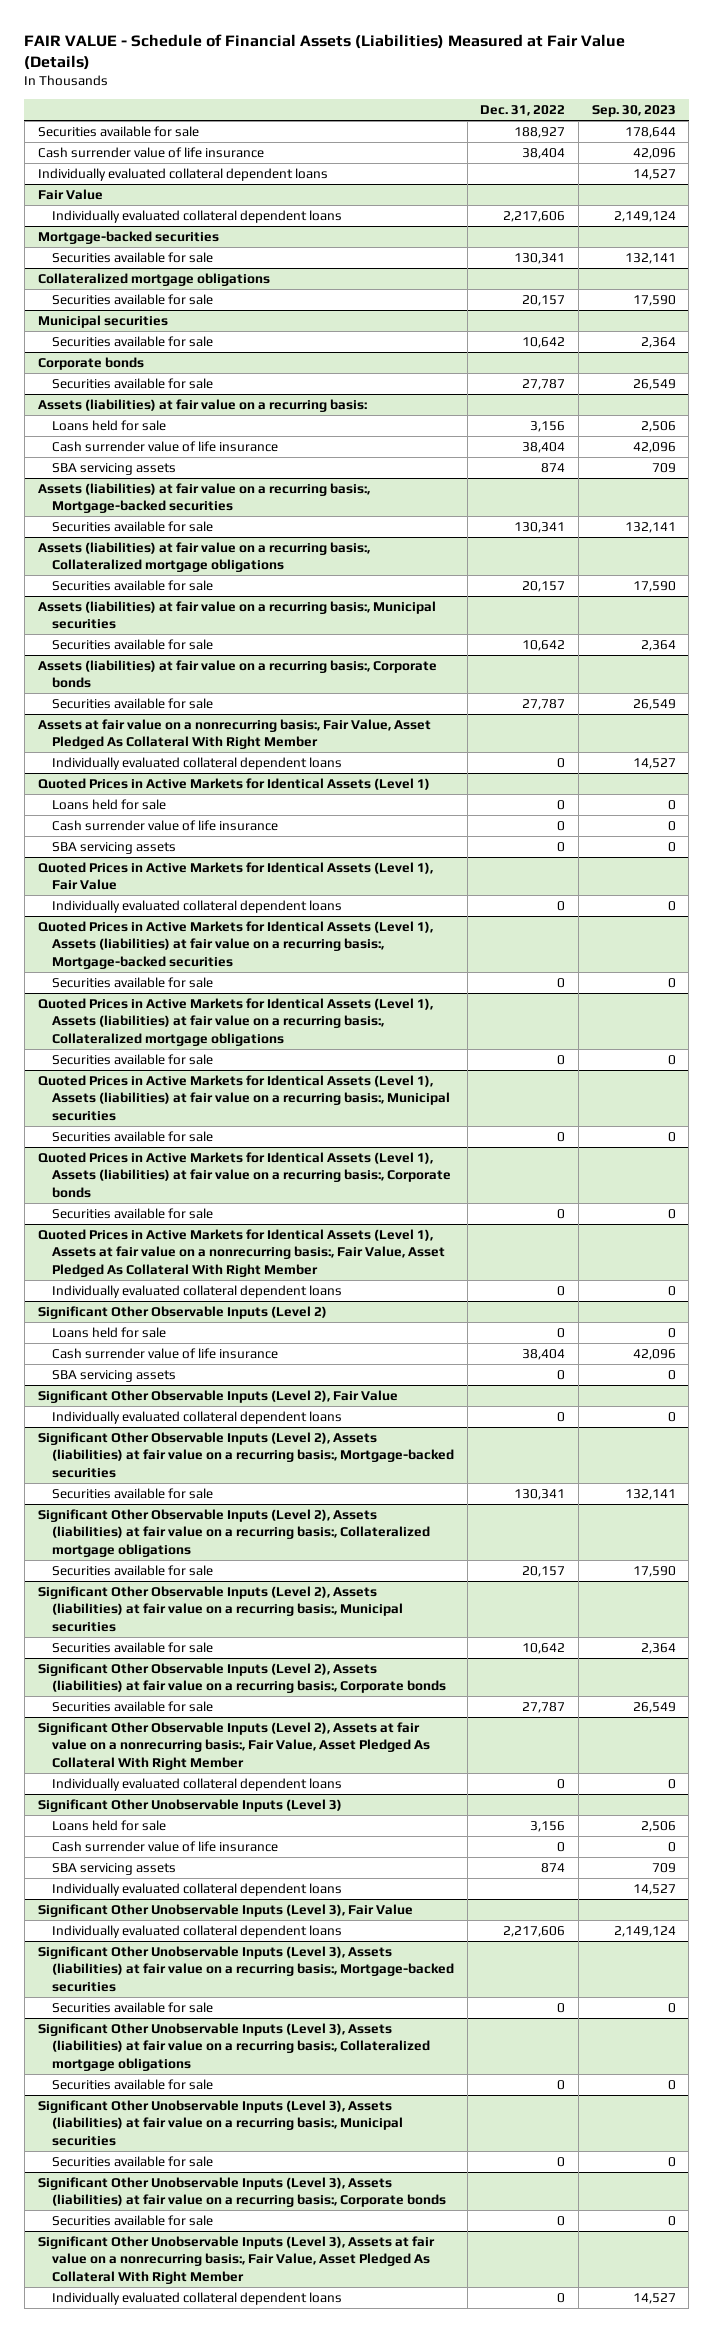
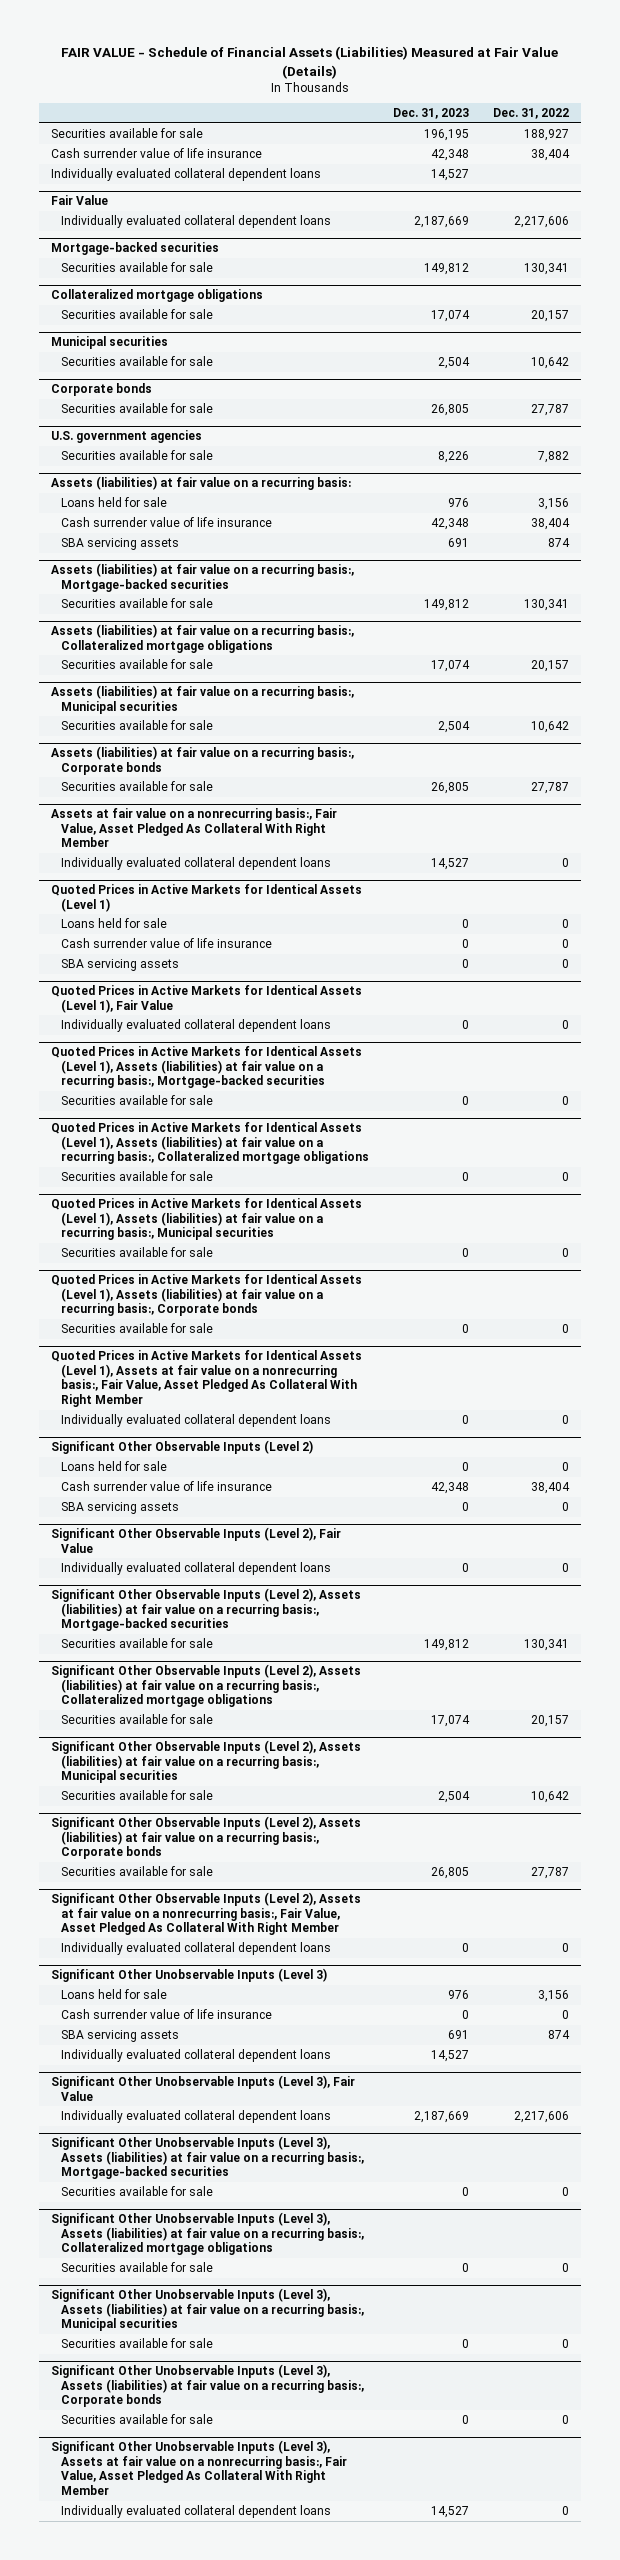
- | Dec. 31, 2022 | Sep. 30, 2023
+ | Dec. 31, 2023 | Dec. 31, 2022
+ U.S. government agencies
+ Securities available for sale | 8,226 | 7,882

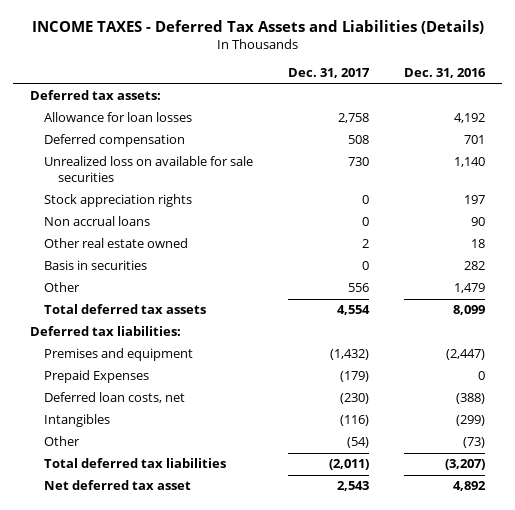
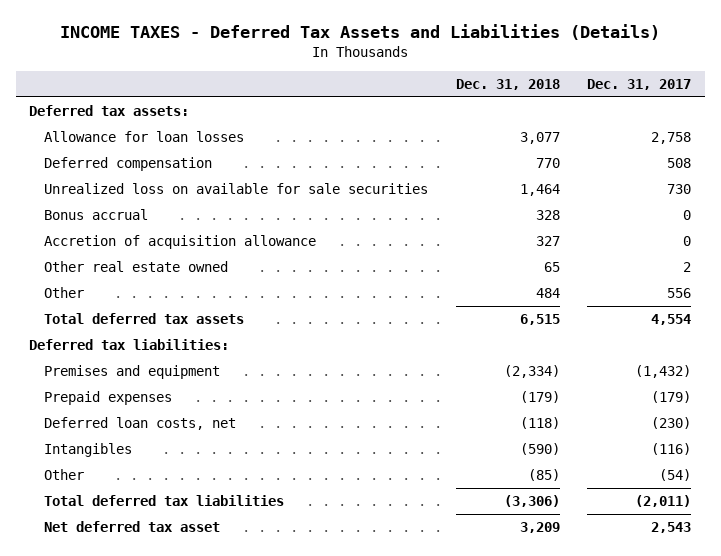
- | Dec. 31, 2017 | Dec. 31, 2016
+ | Dec. 31, 2018 | Dec. 31, 2017
- Stock appreciation rights | 0 | 197
- Non accrual loans | 0 | 90
+ Bonus accrual | 328 | 0
+ Accretion of acquisition allowance | 327 | 0
- Basis in securities | 0 | 282
- Prepaid Expenses | (179) | 0
+ Prepaid expenses | (179) | (179)

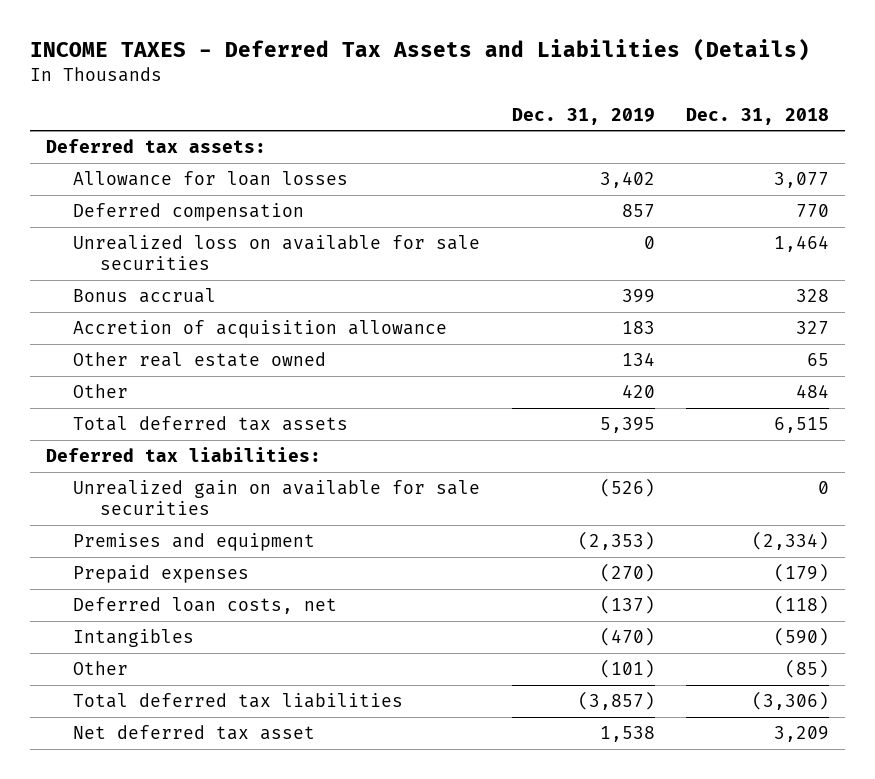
- | Dec. 31, 2018 | Dec. 31, 2017
+ | Dec. 31, 2019 | Dec. 31, 2018
+ Unrealized gain on available for sale securities | (526) | 0

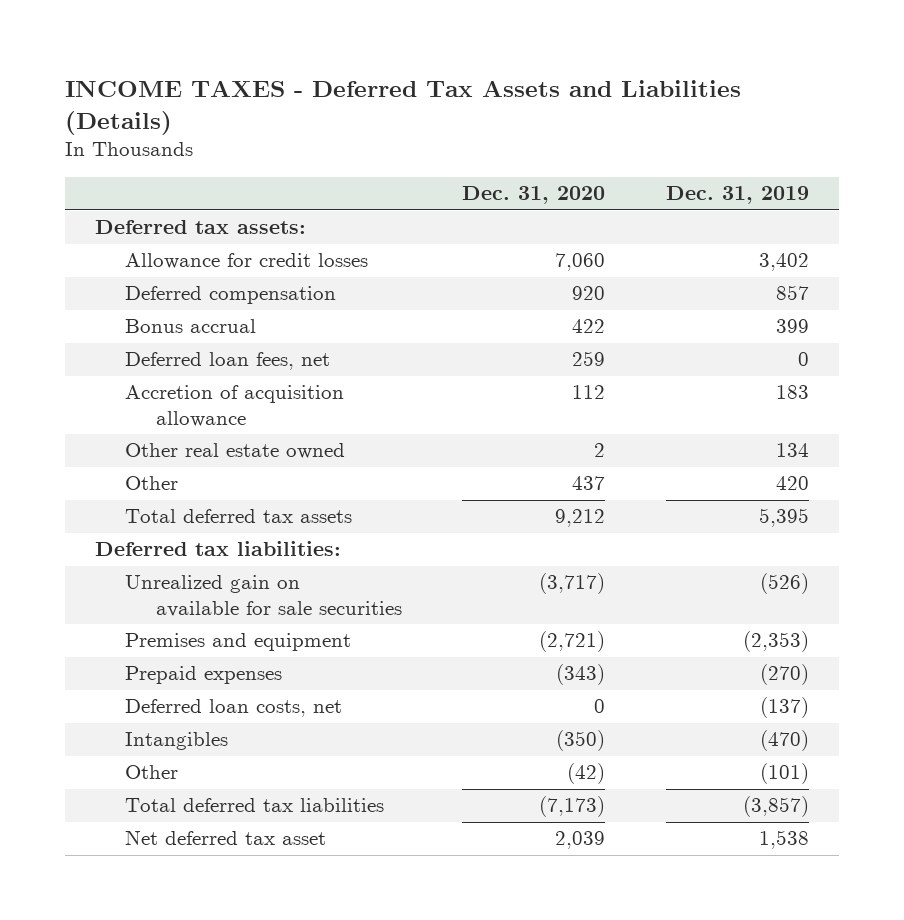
- | Dec. 31, 2019 | Dec. 31, 2018
+ | Dec. 31, 2020 | Dec. 31, 2019
- Allowance for loan losses | 3,402 | 3,077
+ Allowance for credit losses | 7,060 | 3,402
- Unrealized loss on available for sale securities | 0 | 1,464
+ Deferred loan fees, net | 259 | 0

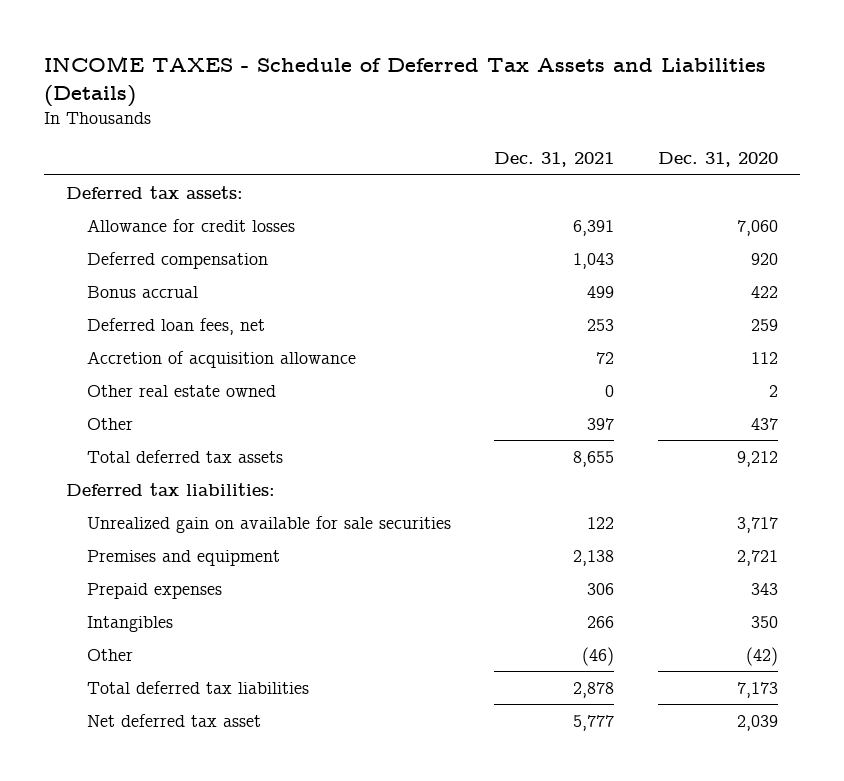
- INCOME TAXES - Deferred Tax Assets and Liabilities (Details)
+ INCOME TAXES - Schedule of Deferred Tax Assets and Liabilities (Details)
- | Dec. 31, 2020 | Dec. 31, 2019
+ | Dec. 31, 2021 | Dec. 31, 2020
- Unrealized gain on available for sale securities | (3,717) | (526)
- Premises and equipment | (2,721) | (2,353)
- Prepaid expenses | (343) | (270)
- Deferred loan costs, net | 0 | (137)
- Intangibles | (350) | (470)
+ Unrealized gain on available for sale securities | 122 | 3,717
+ Premises and equipment | 2,138 | 2,721
+ Prepaid expenses | 306 | 343
+ Intangibles | 266 | 350
- Total deferred tax liabilities | (7,173) | (3,857)
+ Total deferred tax liabilities | 2,878 | 7,173

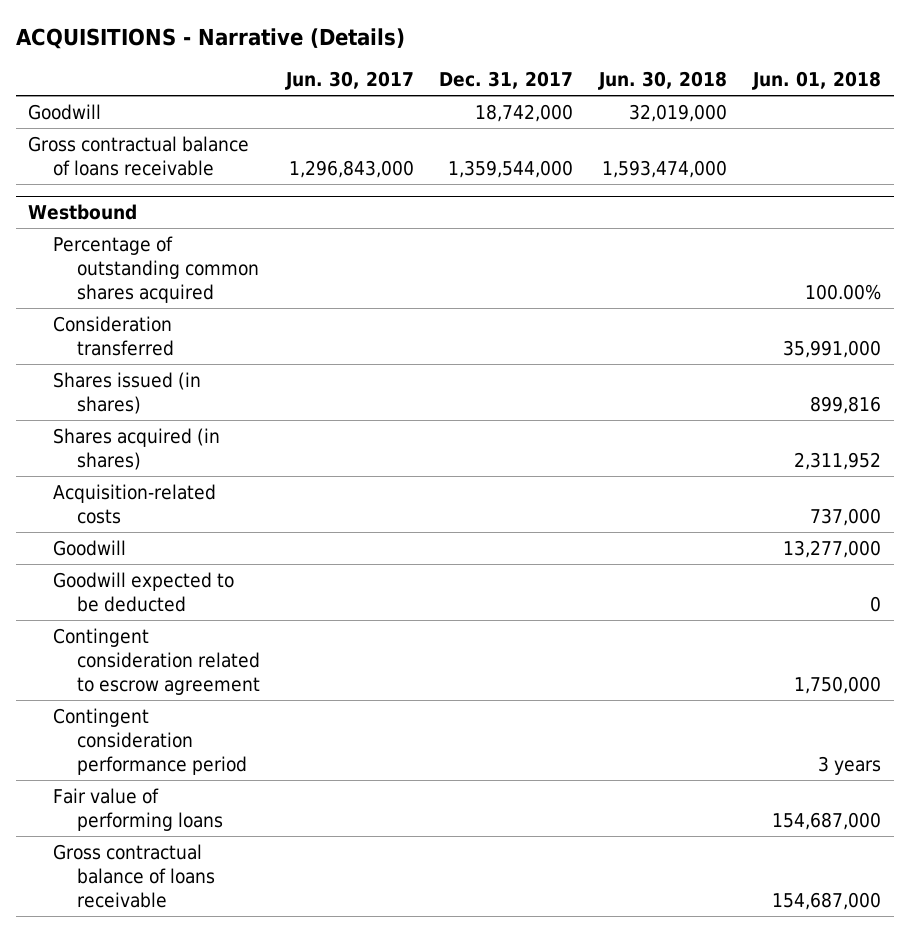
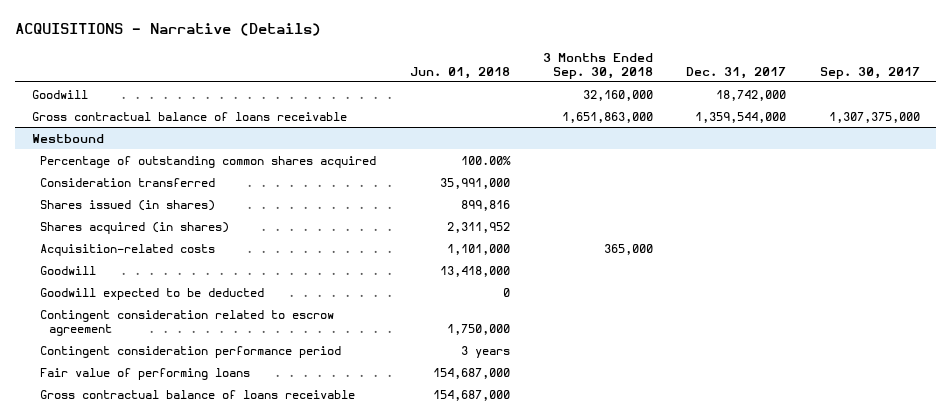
- | Jun. 30, 2017 | Dec. 31, 2017 | Jun. 30, 2018 | Jun. 01, 2018
+ | Jun. 01, 2018 | 3 Months Ended Sep. 30, 2018 | Dec. 31, 2017 | Sep. 30, 2017
@ Westbound
- Acquisition-related costs | | | | 737,000
- Goodwill | | | | 13,277,000
+ Acquisition-related costs | 1,101,000 | 365,000 | |
+ Goodwill | 13,418,000 | | |

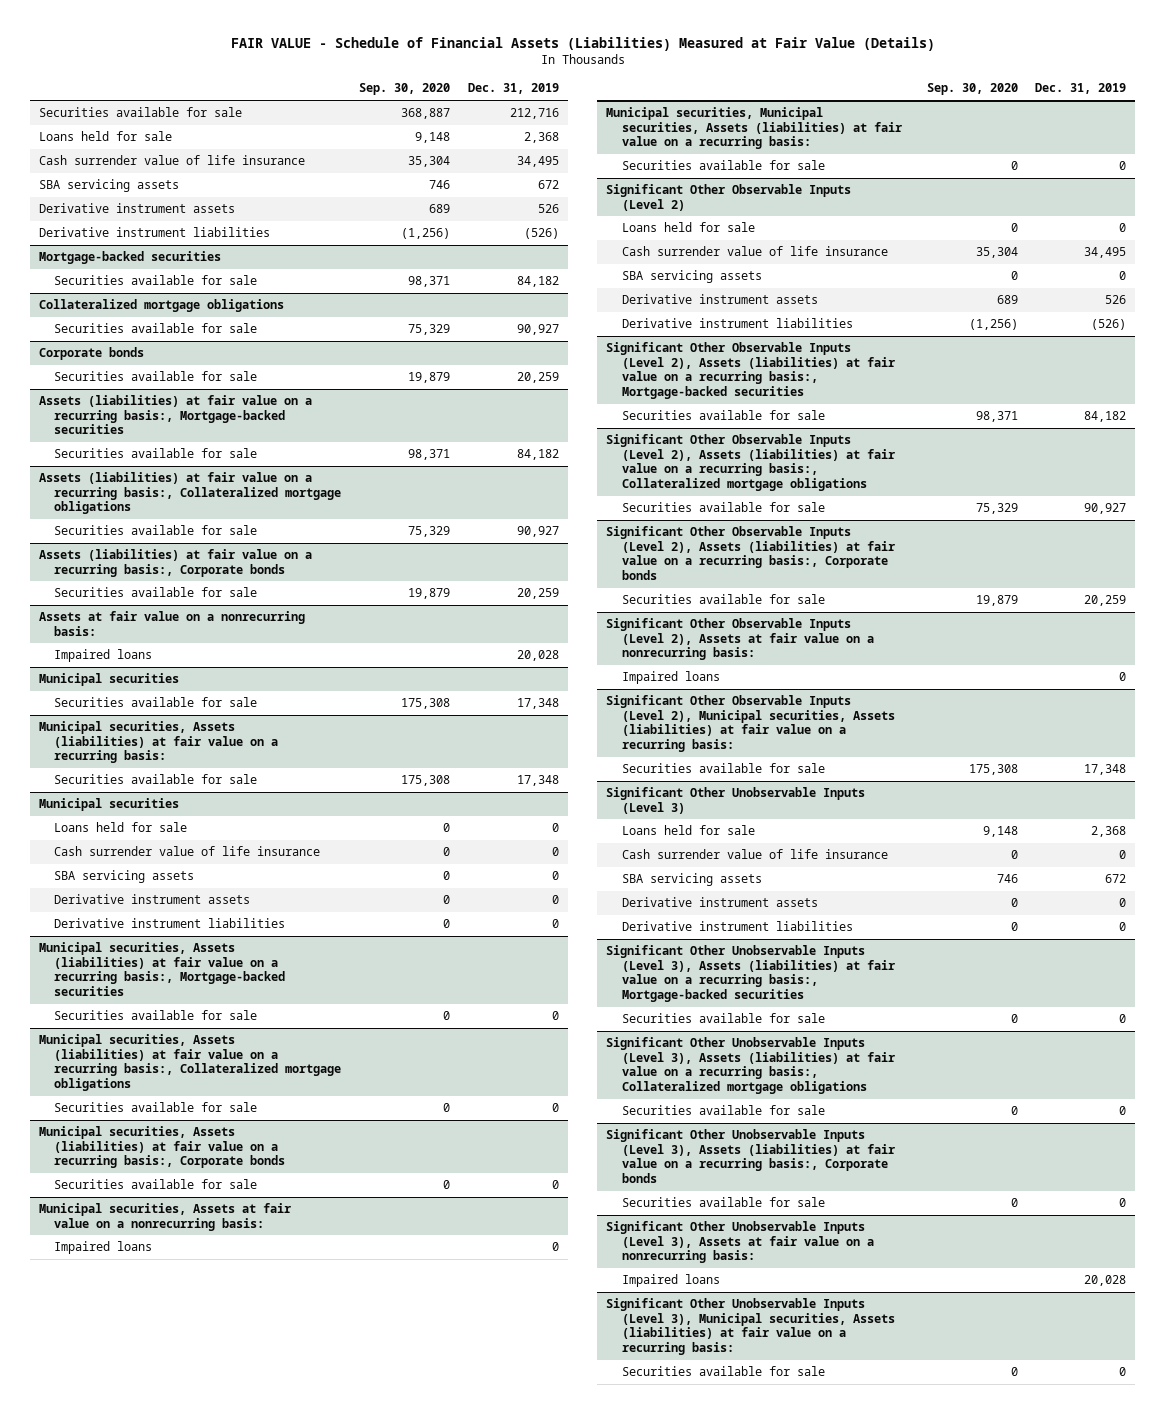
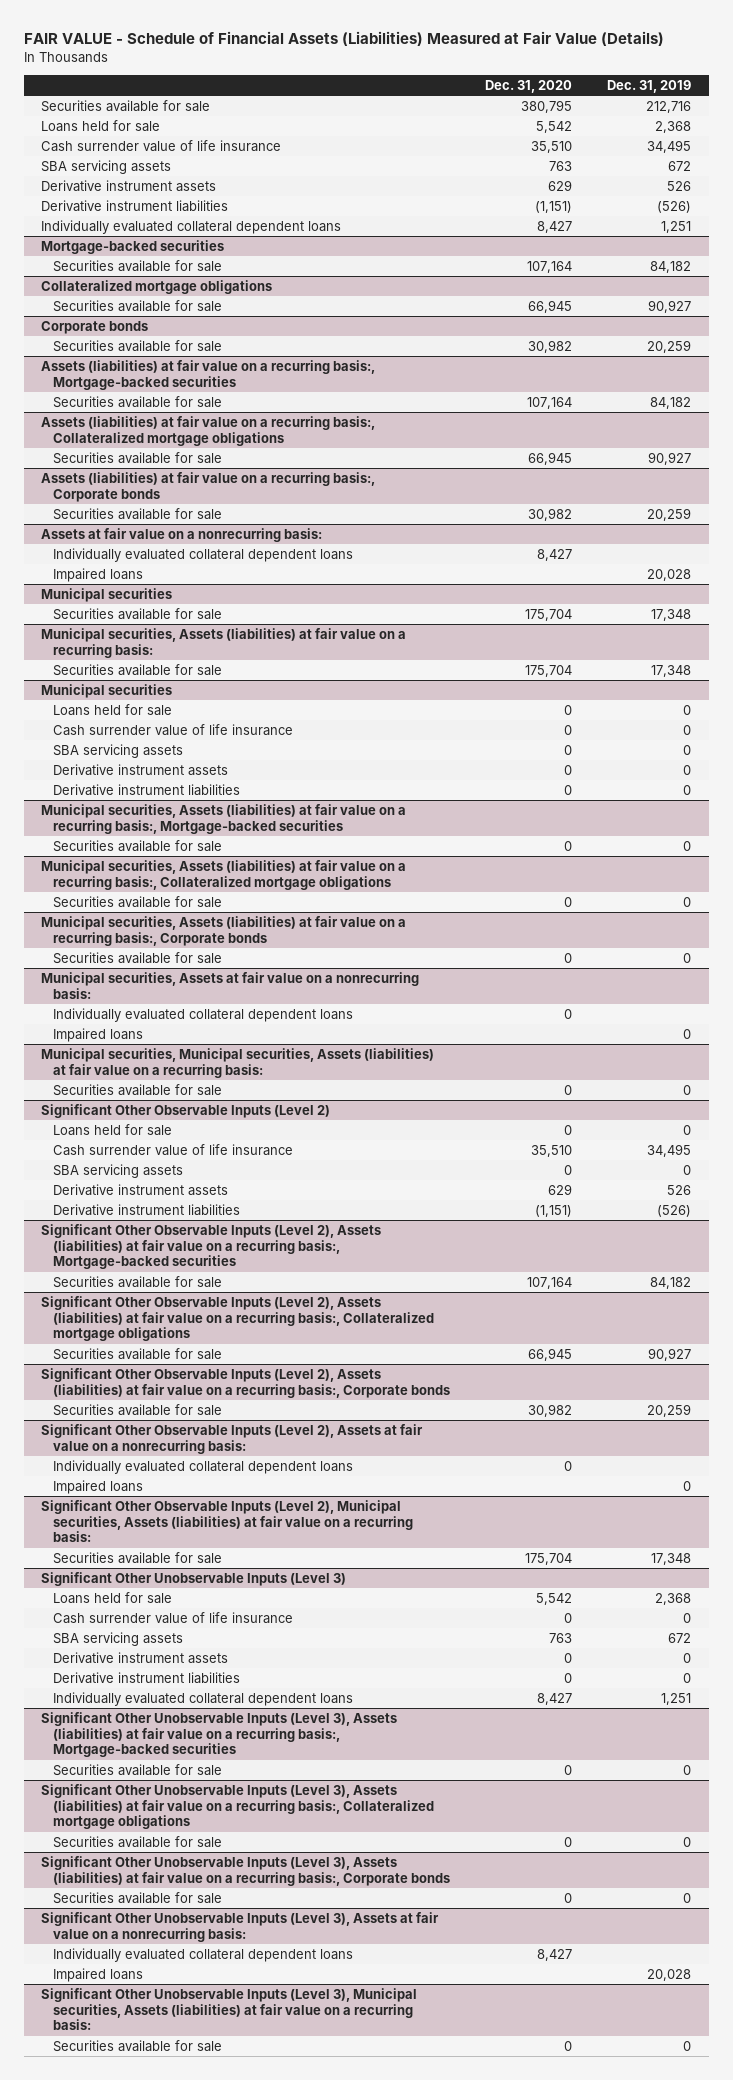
- | Sep. 30, 2020 | Dec. 31, 2019
+ | Dec. 31, 2020 | Dec. 31, 2019
+ Individually evaluated collateral dependent loans | 8,427 | 1,251
@ Assets at fair value on a nonrecurring basis:
+ Individually evaluated collateral dependent loans | 8,427 |
@ Municipal securities, Assets at fair value on a nonrecurring basis:
+ Individually evaluated collateral dependent loans | 0 |
@ Significant Other Observable Inputs (Level 2), Assets at fair value on a nonrecurring basis:
+ Individually evaluated collateral dependent loans | 0 |
@ Significant Other Unobservable Inputs (Level 3)
+ Individually evaluated collateral dependent loans | 8,427 | 1,251
@ Significant Other Unobservable Inputs (Level 3), Assets at fair value on a nonrecurring basis:
+ Individually evaluated collateral dependent loans | 8,427 |

